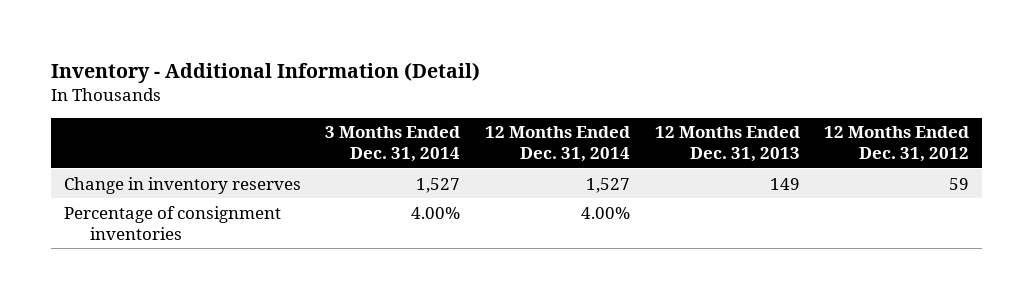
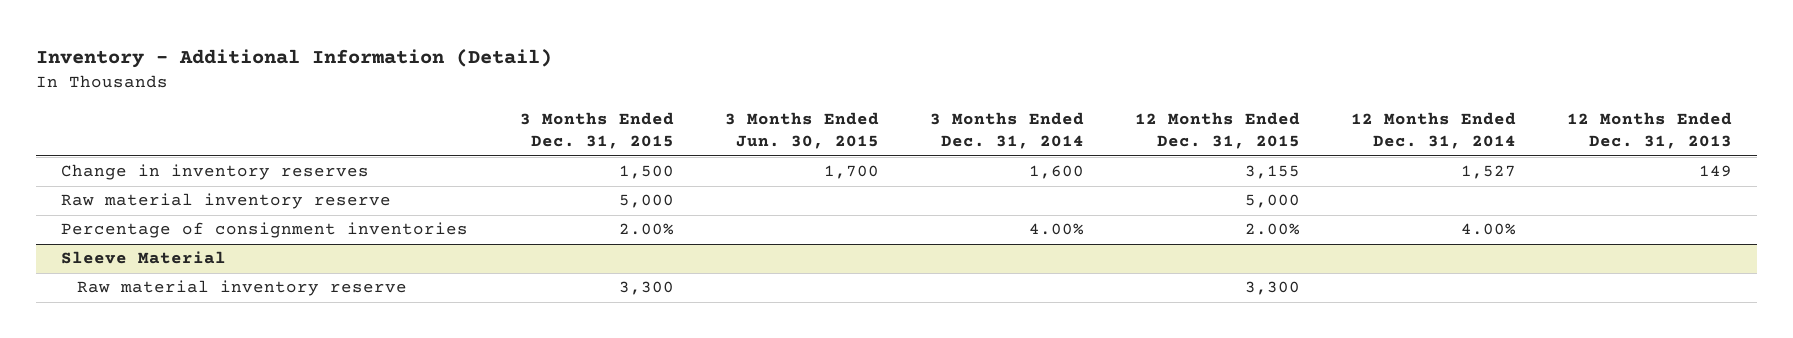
- | 3 Months Ended Dec. 31, 2014 | 12 Months Ended Dec. 31, 2014 | 12 Months Ended Dec. 31, 2013 | 12 Months Ended Dec. 31, 2012
+ | 3 Months Ended Dec. 31, 2015 | 3 Months Ended Jun. 30, 2015 | 3 Months Ended Dec. 31, 2014 | 12 Months Ended Dec. 31, 2015 | 12 Months Ended Dec. 31, 2014 | 12 Months Ended Dec. 31, 2013
- Change in inventory reserves | 1,527 | 1,527 | 149 | 59
+ Change in inventory reserves | 1,500 | 1,700 | 1,600 | 3,155 | 1,527 | 149
+ Raw material inventory reserve | 5,000 | | | 5,000 | |
+ Sleeve Material
+ Raw material inventory reserve | 3,300 | | | 3,300 | |

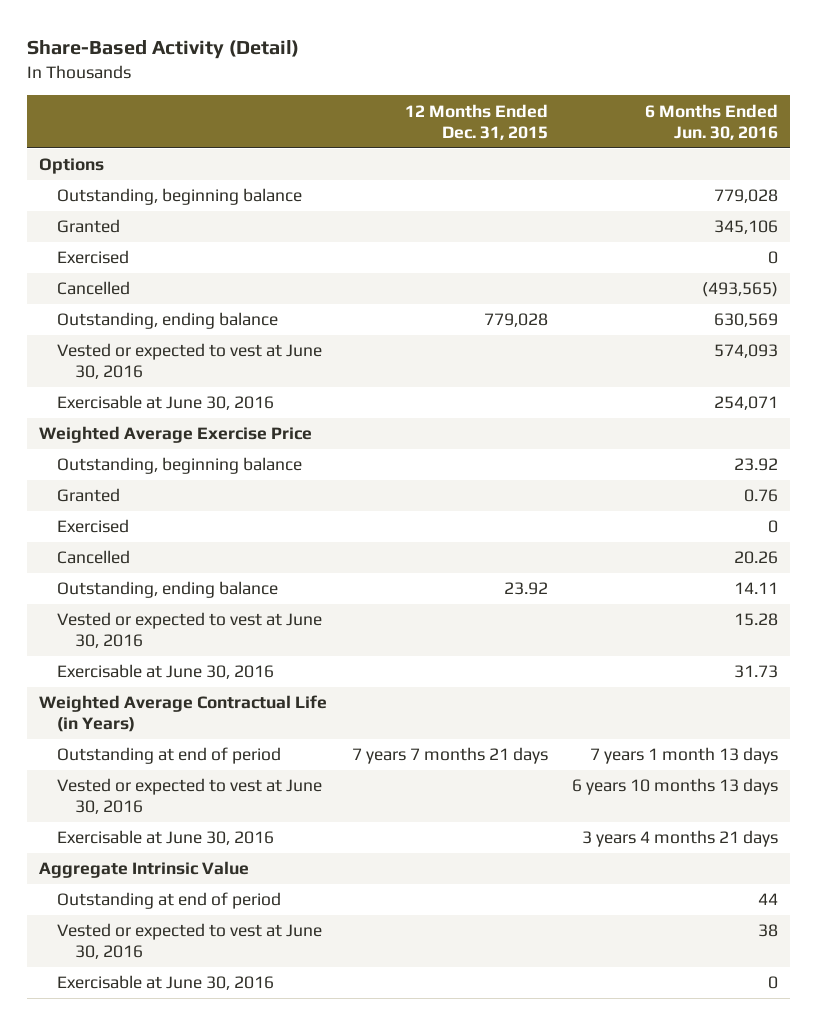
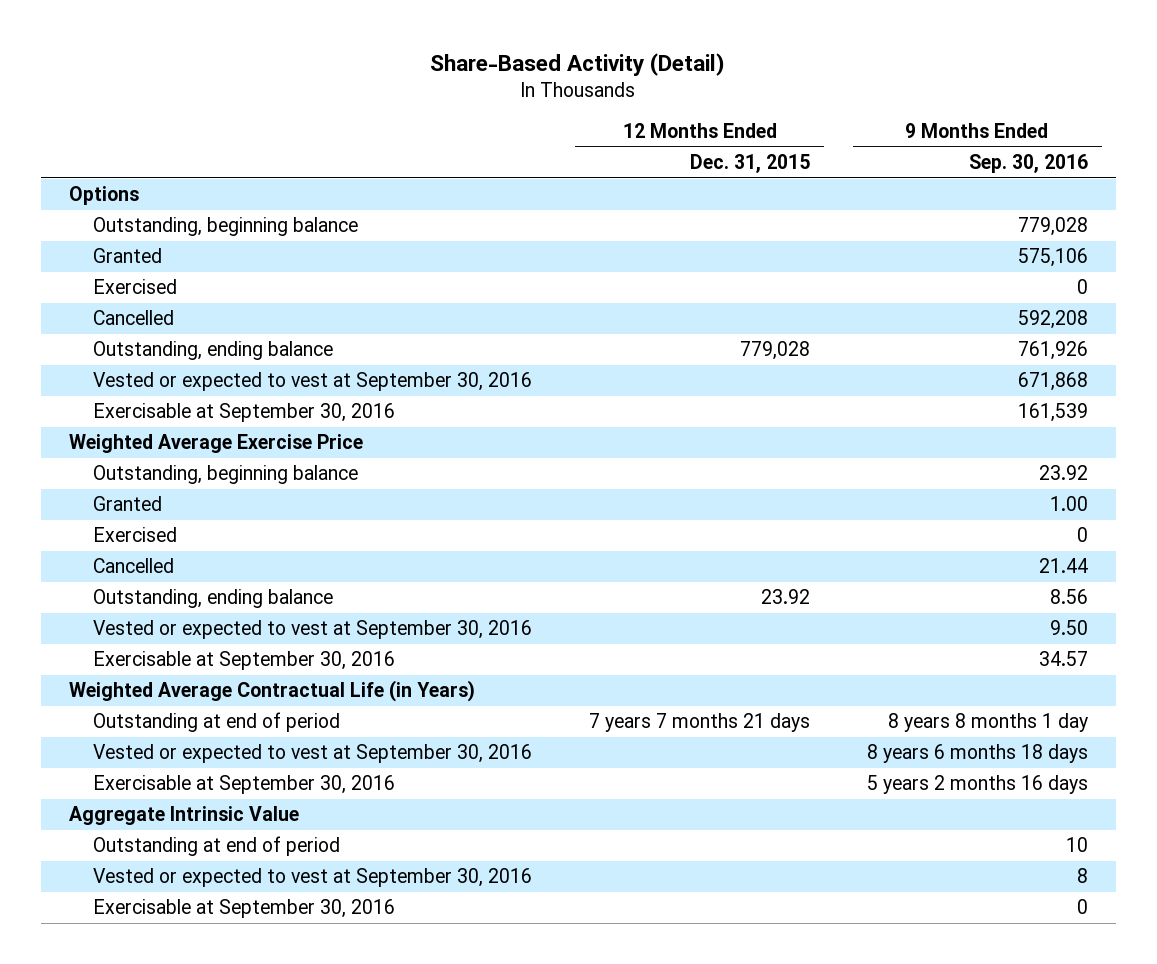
- | 12 Months Ended Dec. 31, 2015 | 6 Months Ended Jun. 30, 2016
+ | 12 Months Ended Dec. 31, 2015 | 9 Months Ended Sep. 30, 2016
- Vested or expected to vest at June 30, 2016 | | 574,093
- Exercisable at June 30, 2016 | | 254,071
+ Vested or expected to vest at September 30, 2016 | | 671,868
+ Exercisable at September 30, 2016 | | 161,539
- Vested or expected to vest at June 30, 2016 | | 15.28
- Exercisable at June 30, 2016 | | 31.73
+ Vested or expected to vest at September 30, 2016 | | 9.50
+ Exercisable at September 30, 2016 | | 34.57
- Vested or expected to vest at June 30, 2016 | | 6 years 10 months 13 days
- Exercisable at June 30, 2016 | | 3 years 4 months 21 days
+ Vested or expected to vest at September 30, 2016 | | 8 years 6 months 18 days
+ Exercisable at September 30, 2016 | | 5 years 2 months 16 days
- Vested or expected to vest at June 30, 2016 | | 38
- Exercisable at June 30, 2016 | | 0
+ Vested or expected to vest at September 30, 2016 | | 8
+ Exercisable at September 30, 2016 | | 0

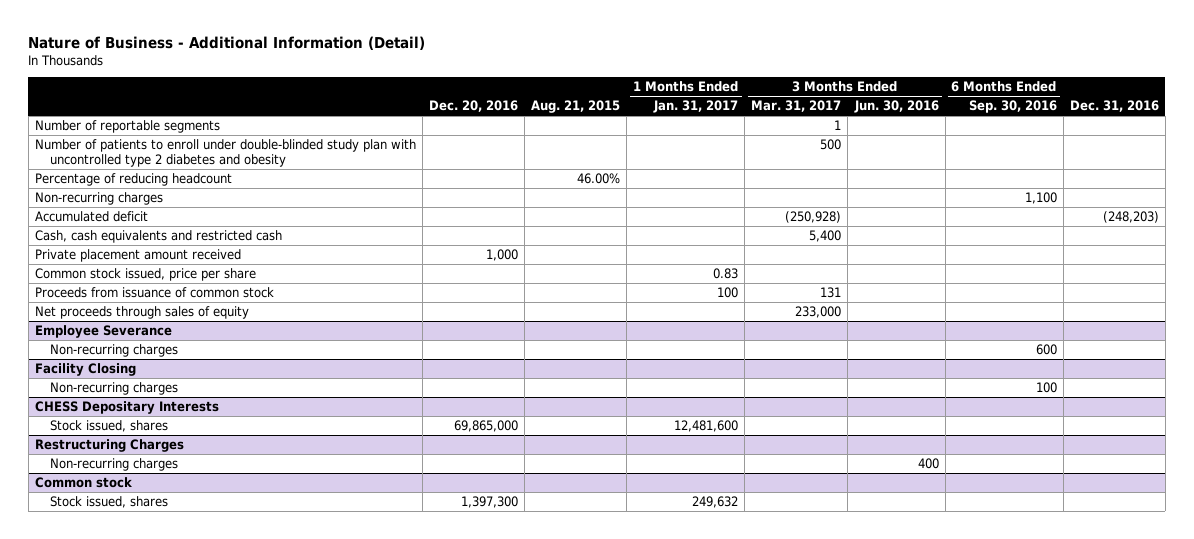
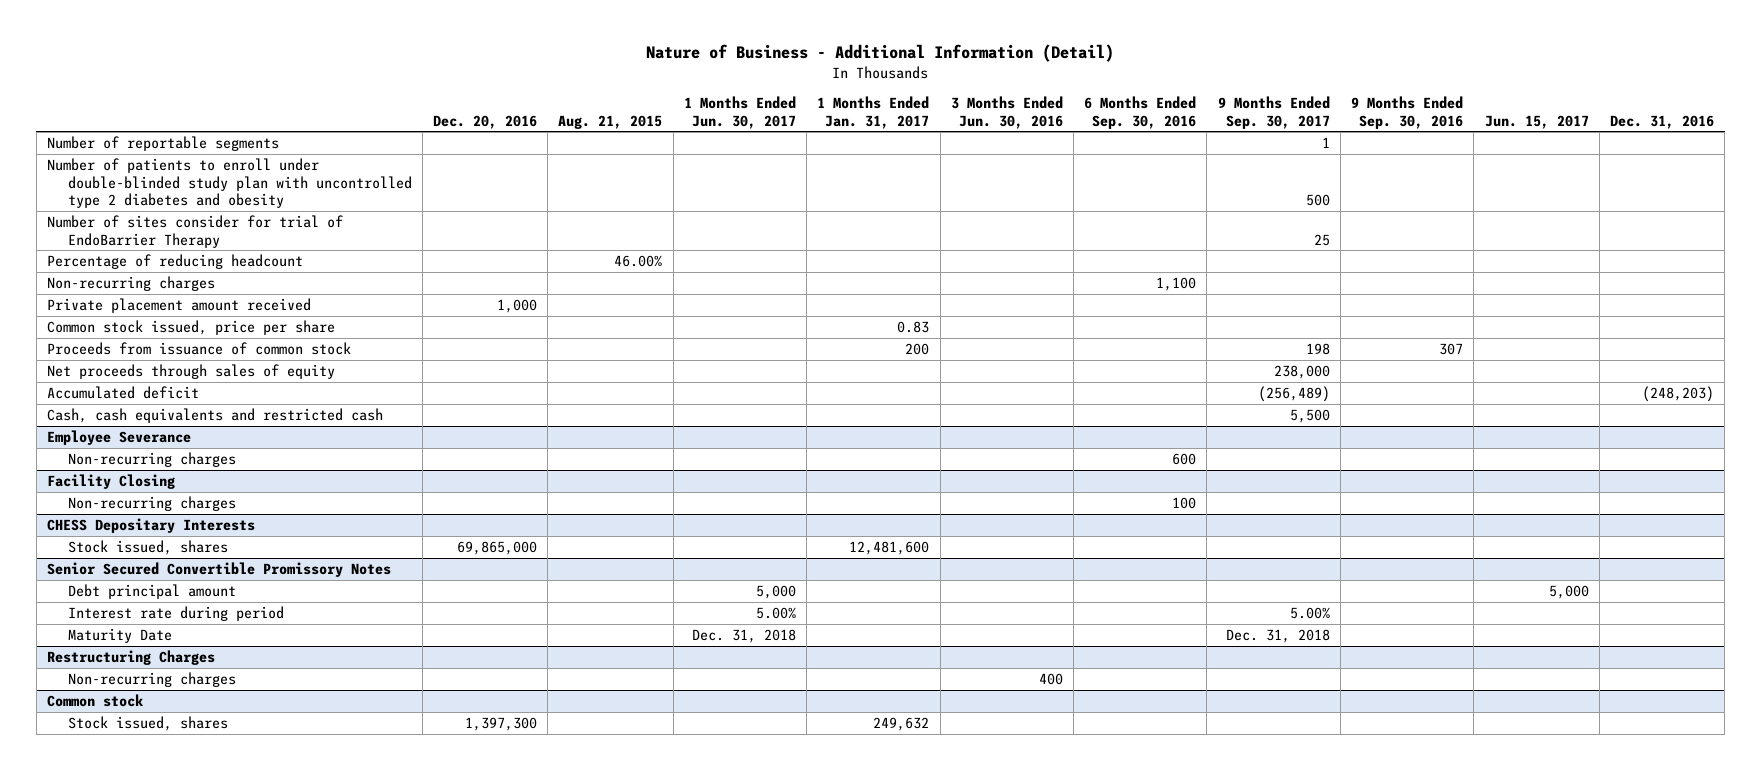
- | Dec. 20, 2016 | Aug. 21, 2015 | 1 Months Ended Jan. 31, 2017 | 3 Months Ended Mar. 31, 2017 | 3 Months Ended Jun. 30, 2016 | 6 Months Ended Sep. 30, 2016 | Dec. 31, 2016
+ | Dec. 20, 2016 | Aug. 21, 2015 | 1 Months Ended Jun. 30, 2017 | 1 Months Ended Jan. 31, 2017 | 3 Months Ended Jun. 30, 2016 | 6 Months Ended Sep. 30, 2016 | 9 Months Ended Sep. 30, 2017 | 9 Months Ended Sep. 30, 2016 | Jun. 15, 2017 | Dec. 31, 2016
+ Number of sites consider for trial of EndoBarrier Therapy | | | | | | | 25 | | |
- Proceeds from issuance of common stock | | | 100 | 131 | | |
+ Proceeds from issuance of common stock | | | | 200 | | | 198 | 307 | |
moved down: Accumulated deficit | | | | | | | (256,489) | | | (248,203)
moved down: Cash, cash equivalents and restricted cash | | | | | | | 5,500 | | |
+ Senior Secured Convertible Promissory Notes
+ Debt principal amount | | | 5,000 | | | | | | 5,000 |
+ Interest rate during period | | | 5.00% | | | | 5.00% | | |
+ Maturity Date | | | Dec. 31, 2018 | | | | Dec. 31, 2018 | | |

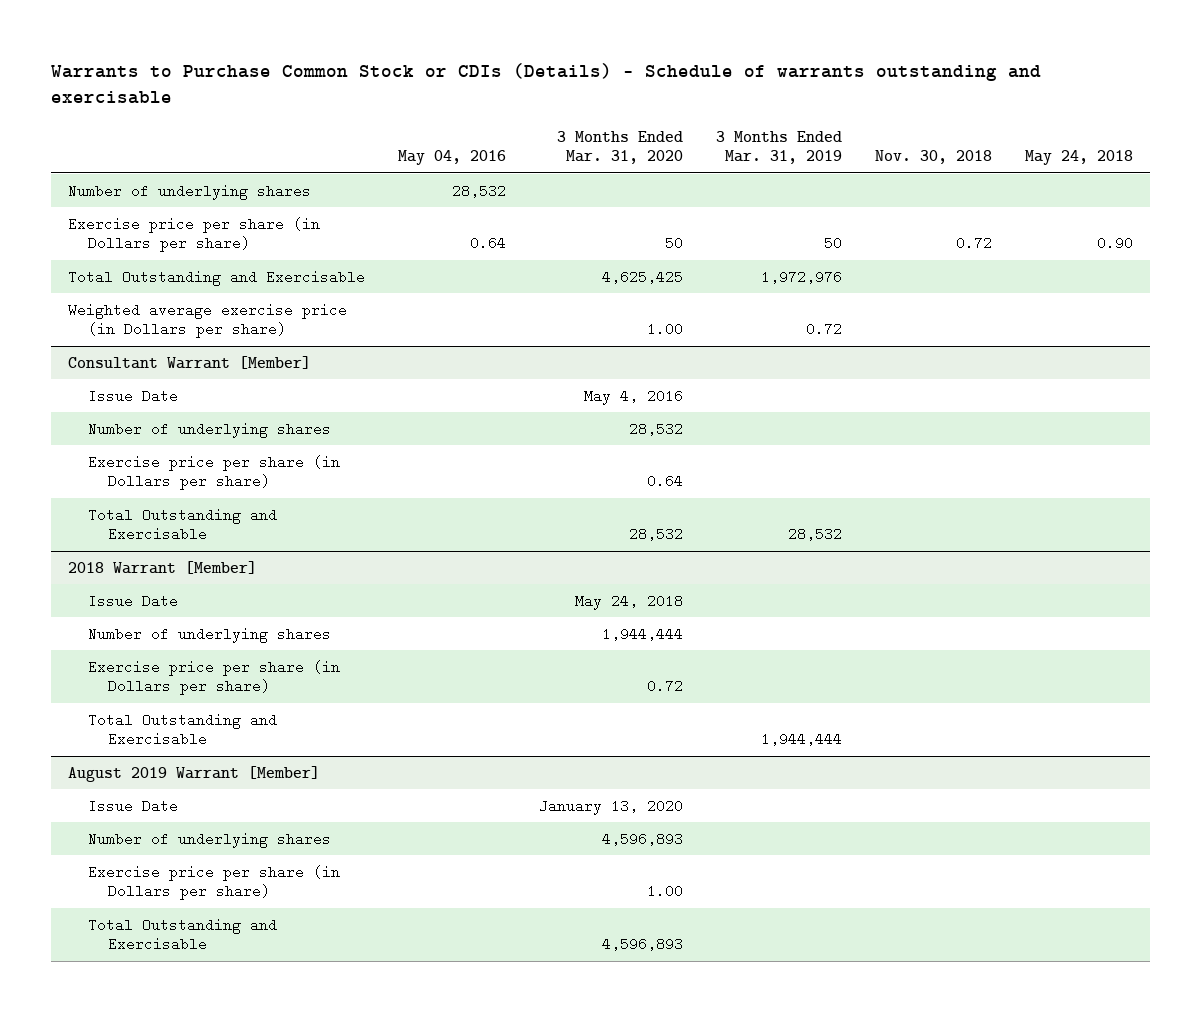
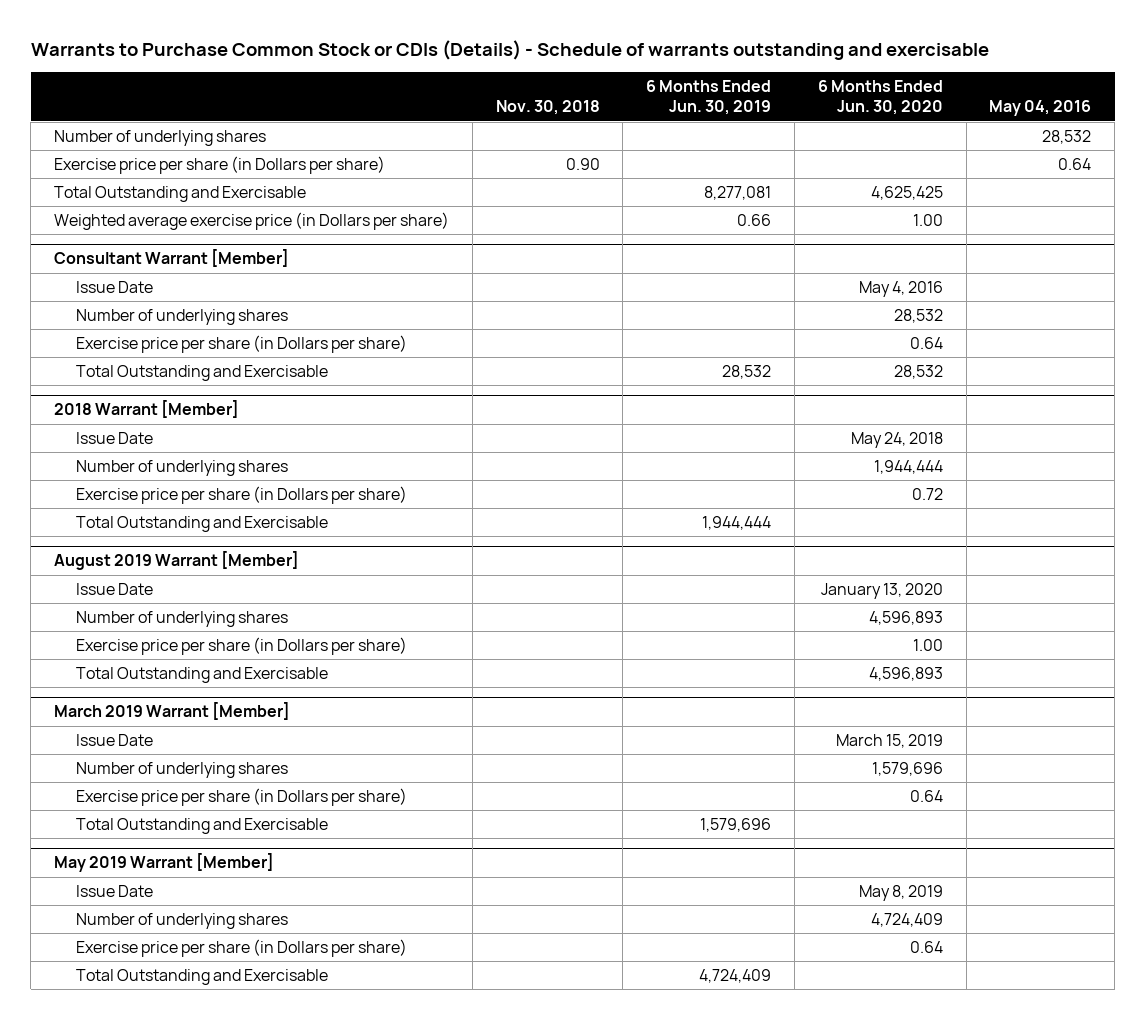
- | May 04, 2016 | 3 Months Ended Mar. 31, 2020 | 3 Months Ended Mar. 31, 2019 | Nov. 30, 2018 | May 24, 2018
+ | Nov. 30, 2018 | 6 Months Ended Jun. 30, 2019 | 6 Months Ended Jun. 30, 2020 | May 04, 2016
- Exercise price per share (in Dollars per share) | 0.64 | 50 | 50 | 0.72 | 0.90
+ Exercise price per share (in Dollars per share) | 0.90 | | | 0.64
+ March 2019 Warrant [Member]
+ Issue Date | | | March 15, 2019 |
+ Number of underlying shares | | | 1,579,696 |
+ Exercise price per share (in Dollars per share) | | | 0.64 |
+ Total Outstanding and Exercisable | | 1,579,696 | |
+ May 2019 Warrant [Member]
+ Issue Date | | | May 8, 2019 |
+ Number of underlying shares | | | 4,724,409 |
+ Exercise price per share (in Dollars per share) | | | 0.64 |
+ Total Outstanding and Exercisable | | 4,724,409 | |

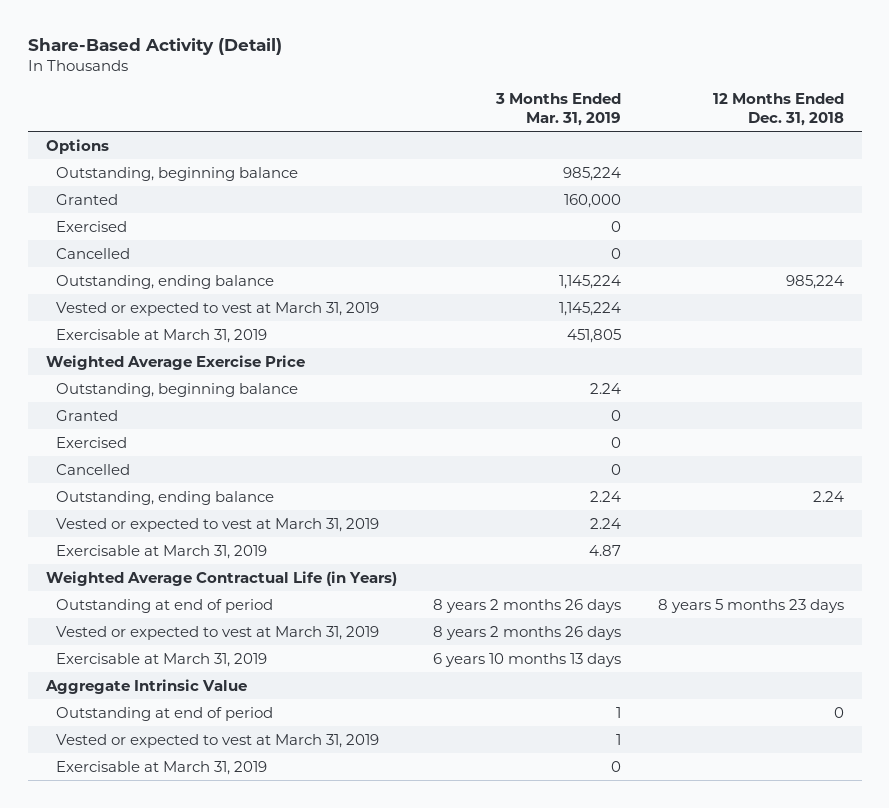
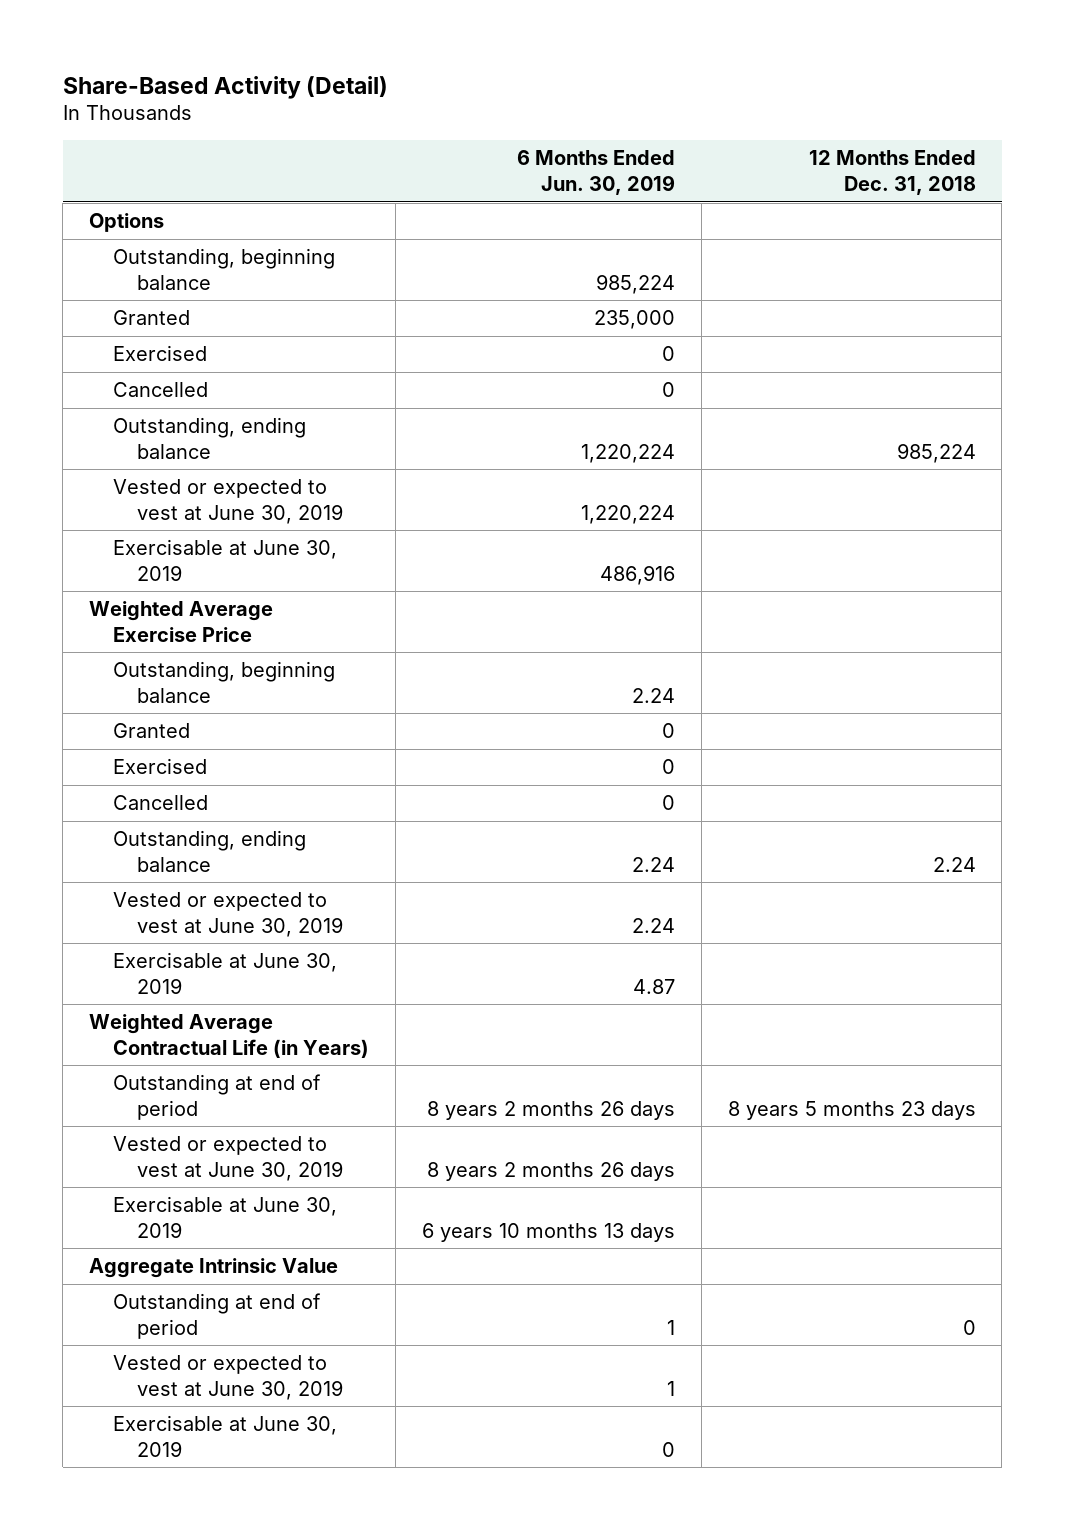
- | 3 Months Ended Mar. 31, 2019 | 12 Months Ended Dec. 31, 2018
+ | 6 Months Ended Jun. 30, 2019 | 12 Months Ended Dec. 31, 2018
- Vested or expected to vest at March 31, 2019 | 1,145,224 |
- Exercisable at March 31, 2019 | 451,805 |
+ Vested or expected to vest at June 30, 2019 | 1,220,224 |
+ Exercisable at June 30, 2019 | 486,916 |
- Vested or expected to vest at March 31, 2019 | 2.24 |
- Exercisable at March 31, 2019 | 4.87 |
+ Vested or expected to vest at June 30, 2019 | 2.24 |
+ Exercisable at June 30, 2019 | 4.87 |
- Vested or expected to vest at March 31, 2019 | 8 years 2 months 26 days |
- Exercisable at March 31, 2019 | 6 years 10 months 13 days |
+ Vested or expected to vest at June 30, 2019 | 8 years 2 months 26 days |
+ Exercisable at June 30, 2019 | 6 years 10 months 13 days |
- Vested or expected to vest at March 31, 2019 | 1 |
- Exercisable at March 31, 2019 | 0 |
+ Vested or expected to vest at June 30, 2019 | 1 |
+ Exercisable at June 30, 2019 | 0 |

